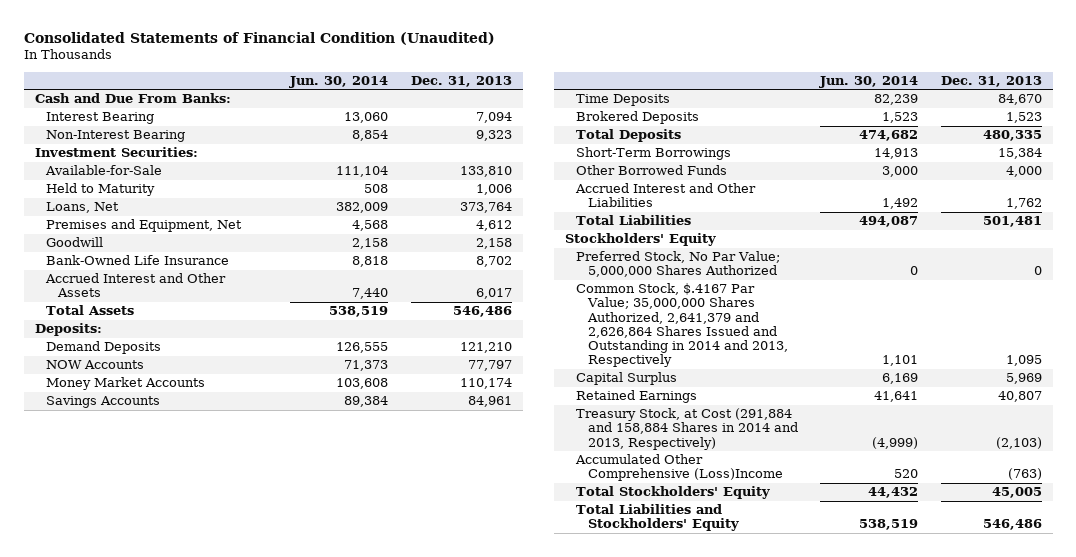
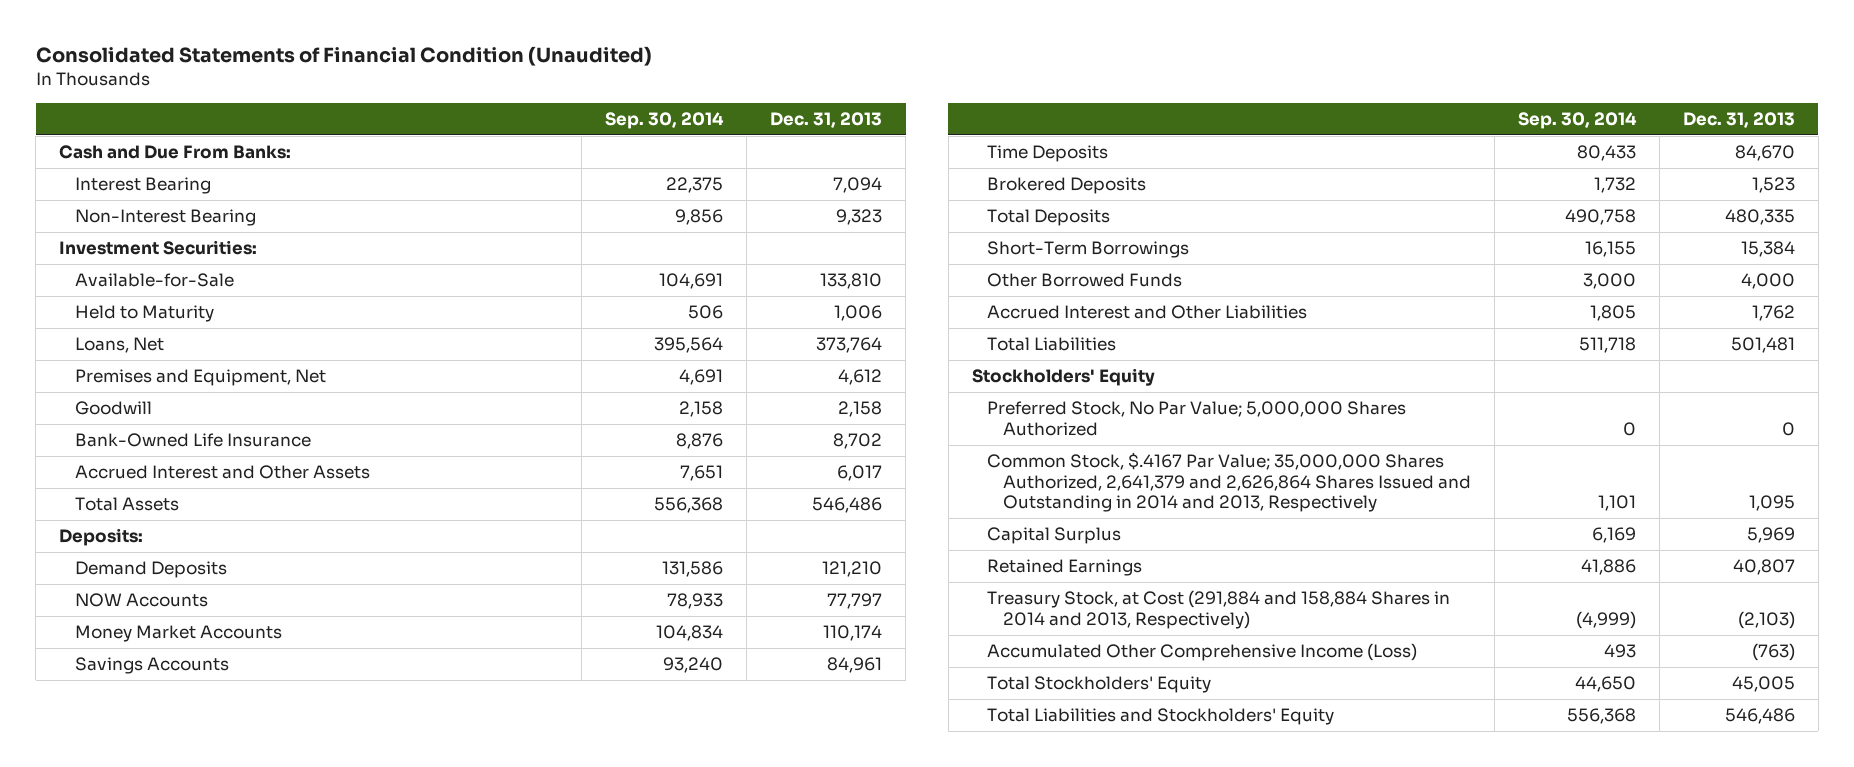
- | Jun. 30, 2014 | Dec. 31, 2013
+ | Sep. 30, 2014 | Dec. 31, 2013
- Accumulated Other Comprehensive (Loss)Income | 520 | (763)
+ Accumulated Other Comprehensive Income (Loss) | 493 | (763)

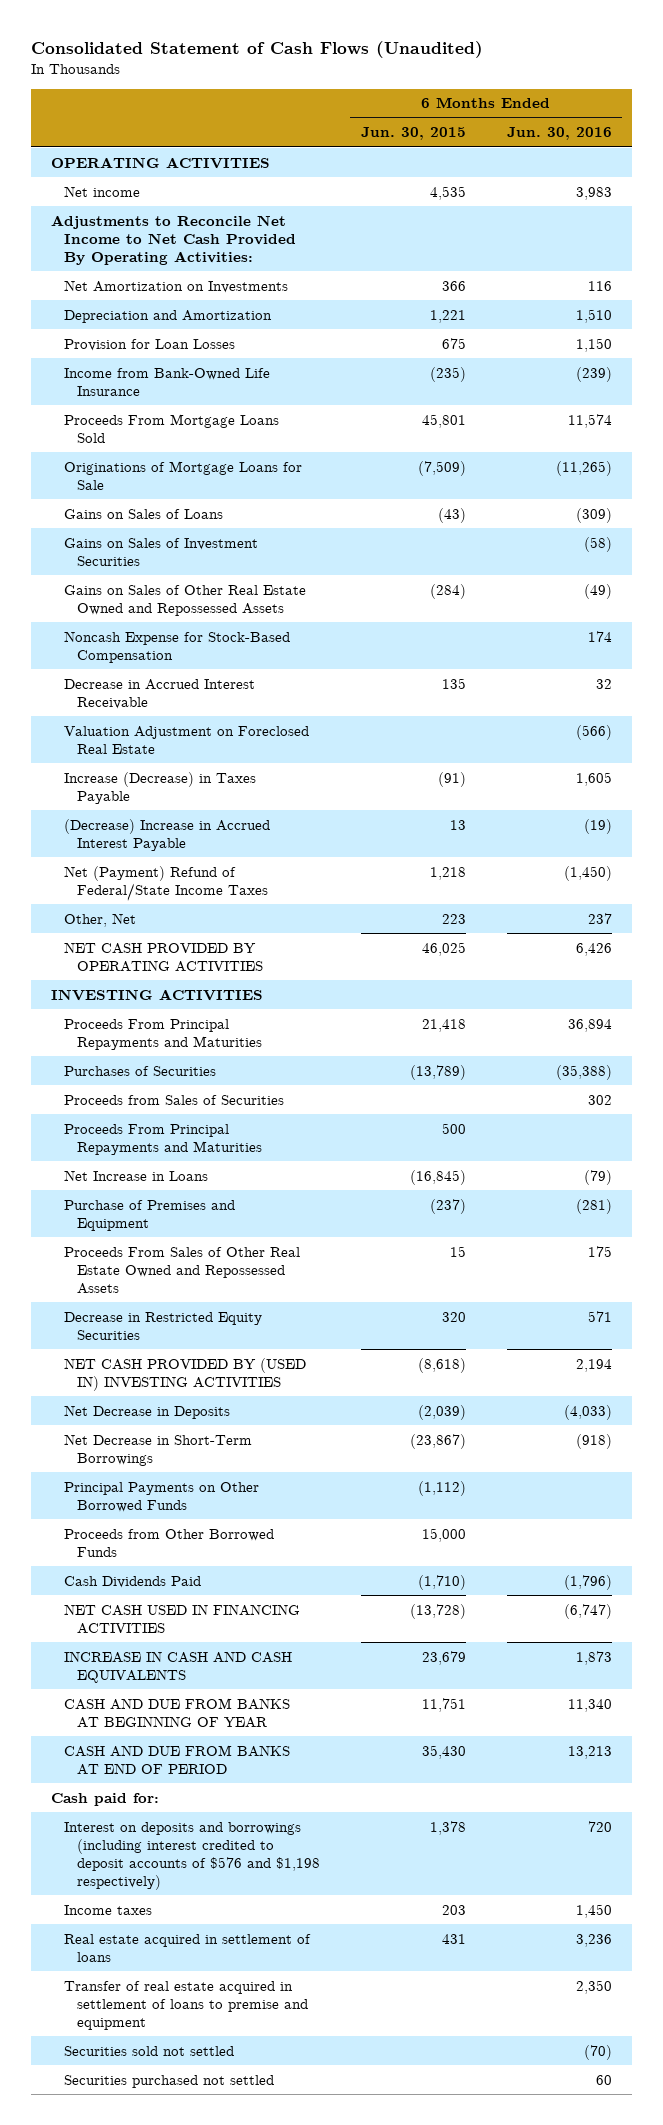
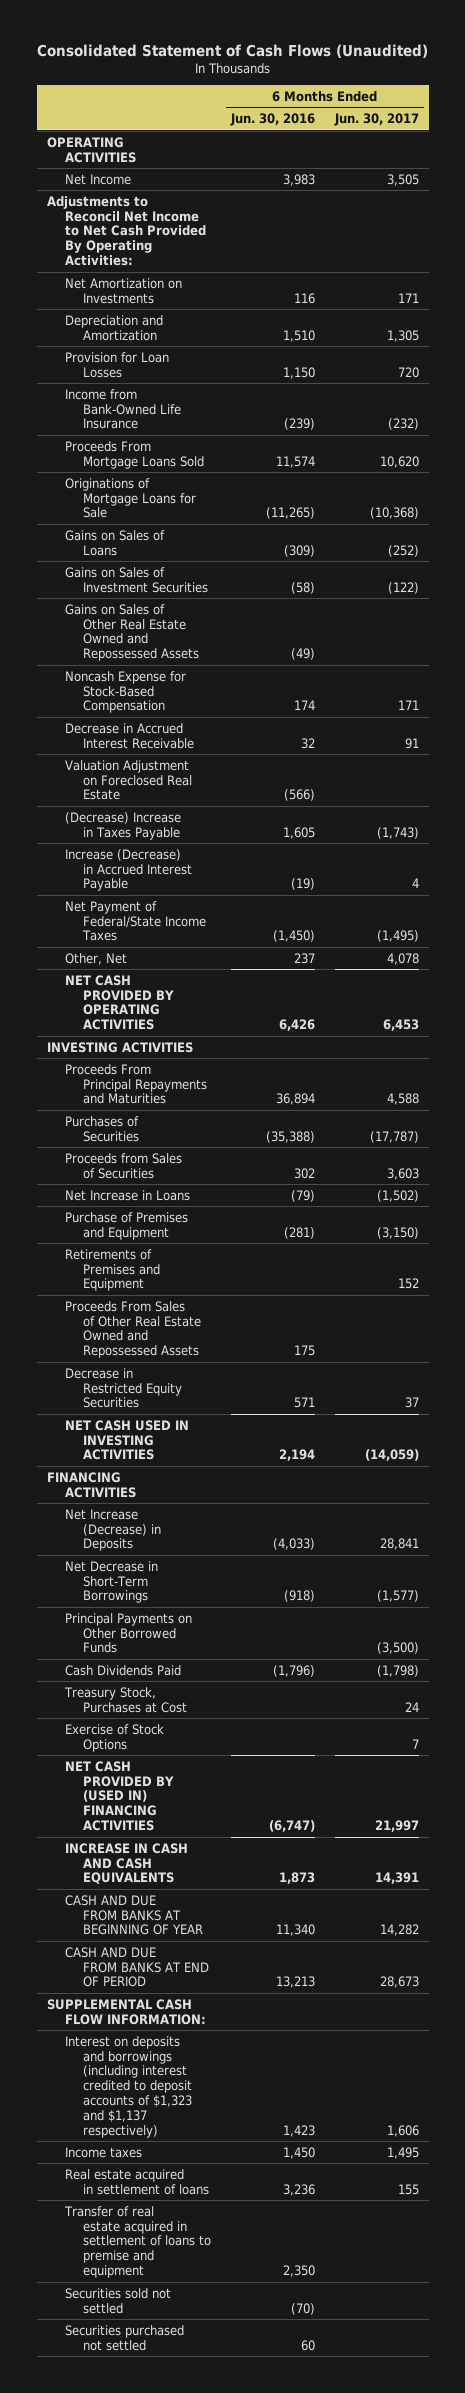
- | 6 Months Ended Jun. 30, 2015 | 6 Months Ended Jun. 30, 2016
+ | 6 Months Ended Jun. 30, 2016 | 6 Months Ended Jun. 30, 2017
- Net income | 4,535 | 3,983
- Adjustments to Reconcile Net Income to Net Cash Provided By Operating Activities:
+ Net Income | 3,983 | 3,505
+ Adjustments to Reconcil Net Income to Net Cash Provided By Operating Activities:
- Increase (Decrease) in Taxes Payable | (91) | 1,605
- (Decrease) Increase in Accrued Interest Payable | 13 | (19)
- Net (Payment) Refund of Federal/State Income Taxes | 1,218 | (1,450)
+ (Decrease) Increase in Taxes Payable | 1,605 | (1,743)
+ Increase (Decrease) in Accrued Interest Payable | (19) | 4
+ Net Payment of Federal/State Income Taxes | (1,450) | (1,495)
- Proceeds From Principal Repayments and Maturities | 500 |
+ Retirements of Premises and Equipment | | 152
- NET CASH PROVIDED BY (USED IN) INVESTING ACTIVITIES | (8,618) | 2,194
- Net Decrease in Deposits | (2,039) | (4,033)
+ NET CASH USED IN INVESTING ACTIVITIES | 2,194 | (14,059)
+ FINANCING ACTIVITIES
+ Net Increase (Decrease) in Deposits | (4,033) | 28,841
- Proceeds from Other Borrowed Funds | 15,000 |
- NET CASH USED IN FINANCING ACTIVITIES | (13,728) | (6,747)
+ Treasury Stock, Purchases at Cost | | 24
+ Exercise of Stock Options | | 7
+ NET CASH PROVIDED BY (USED IN) FINANCING ACTIVITIES | (6,747) | 21,997
- Cash paid for:
- Interest on deposits and borrowings (including interest credited to deposit accounts of $576 and $1,198 respectively) | 1,378 | 720
+ SUPPLEMENTAL CASH FLOW INFORMATION:
+ Interest on deposits and borrowings (including interest credited to deposit accounts of $1,323 and $1,137 respectively) | 1,423 | 1,606

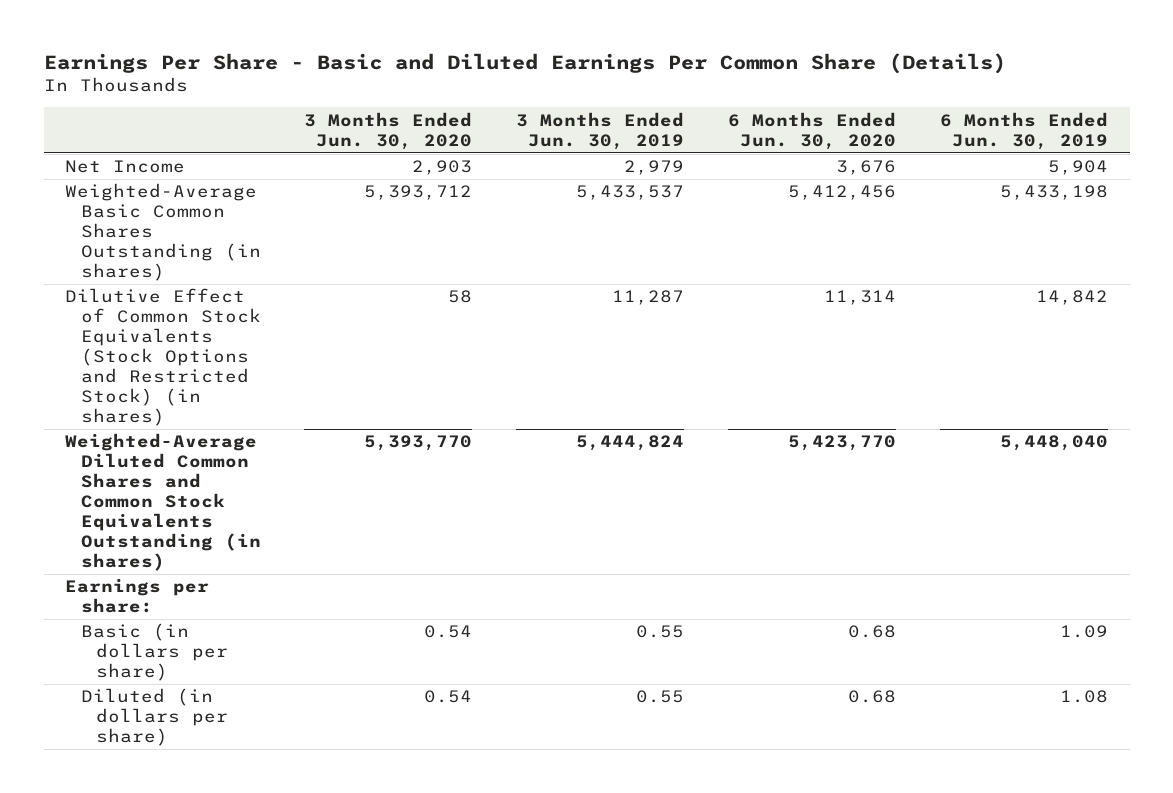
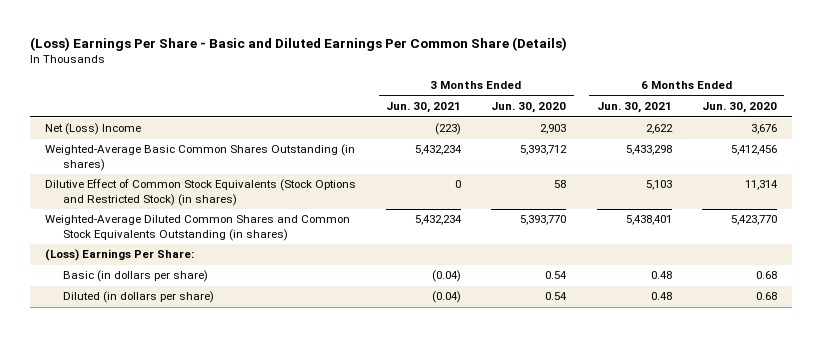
- Earnings Per Share - Basic and Diluted Earnings Per Common Share (Details)
+ (Loss) Earnings Per Share - Basic and Diluted Earnings Per Common Share (Details)
- | 3 Months Ended Jun. 30, 2020 | 3 Months Ended Jun. 30, 2019 | 6 Months Ended Jun. 30, 2020 | 6 Months Ended Jun. 30, 2019
+ | 3 Months Ended Jun. 30, 2021 | 3 Months Ended Jun. 30, 2020 | 6 Months Ended Jun. 30, 2021 | 6 Months Ended Jun. 30, 2020
- Net Income | 2,903 | 2,979 | 3,676 | 5,904
+ Net (Loss) Income | (223) | 2,903 | 2,622 | 3,676
- Earnings per share:
+ (Loss) Earnings Per Share:

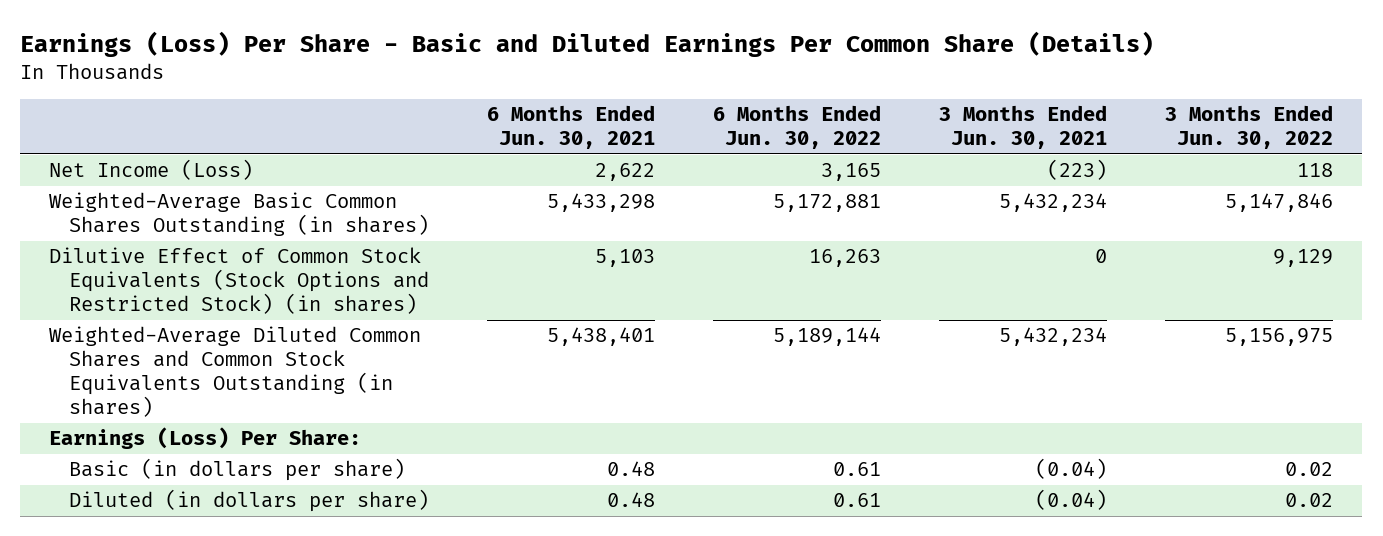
- (Loss) Earnings Per Share - Basic and Diluted Earnings Per Common Share (Details)
+ Earnings (Loss) Per Share - Basic and Diluted Earnings Per Common Share (Details)
- | 3 Months Ended Jun. 30, 2021 | 3 Months Ended Jun. 30, 2020 | 6 Months Ended Jun. 30, 2021 | 6 Months Ended Jun. 30, 2020
+ | 6 Months Ended Jun. 30, 2021 | 6 Months Ended Jun. 30, 2022 | 3 Months Ended Jun. 30, 2021 | 3 Months Ended Jun. 30, 2022
- Net (Loss) Income | (223) | 2,903 | 2,622 | 3,676
+ Net Income (Loss) | 2,622 | 3,165 | (223) | 118
- (Loss) Earnings Per Share:
+ Earnings (Loss) Per Share:

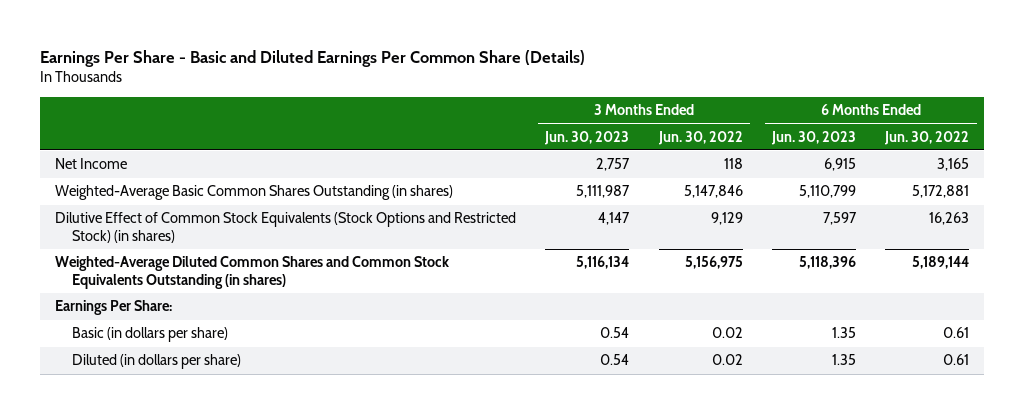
- Earnings (Loss) Per Share - Basic and Diluted Earnings Per Common Share (Details)
+ Earnings Per Share - Basic and Diluted Earnings Per Common Share (Details)
- | 6 Months Ended Jun. 30, 2021 | 6 Months Ended Jun. 30, 2022 | 3 Months Ended Jun. 30, 2021 | 3 Months Ended Jun. 30, 2022
+ | 3 Months Ended Jun. 30, 2023 | 3 Months Ended Jun. 30, 2022 | 6 Months Ended Jun. 30, 2023 | 6 Months Ended Jun. 30, 2022
- Net Income (Loss) | 2,622 | 3,165 | (223) | 118
+ Net Income | 2,757 | 118 | 6,915 | 3,165
- Earnings (Loss) Per Share:
+ Earnings Per Share:

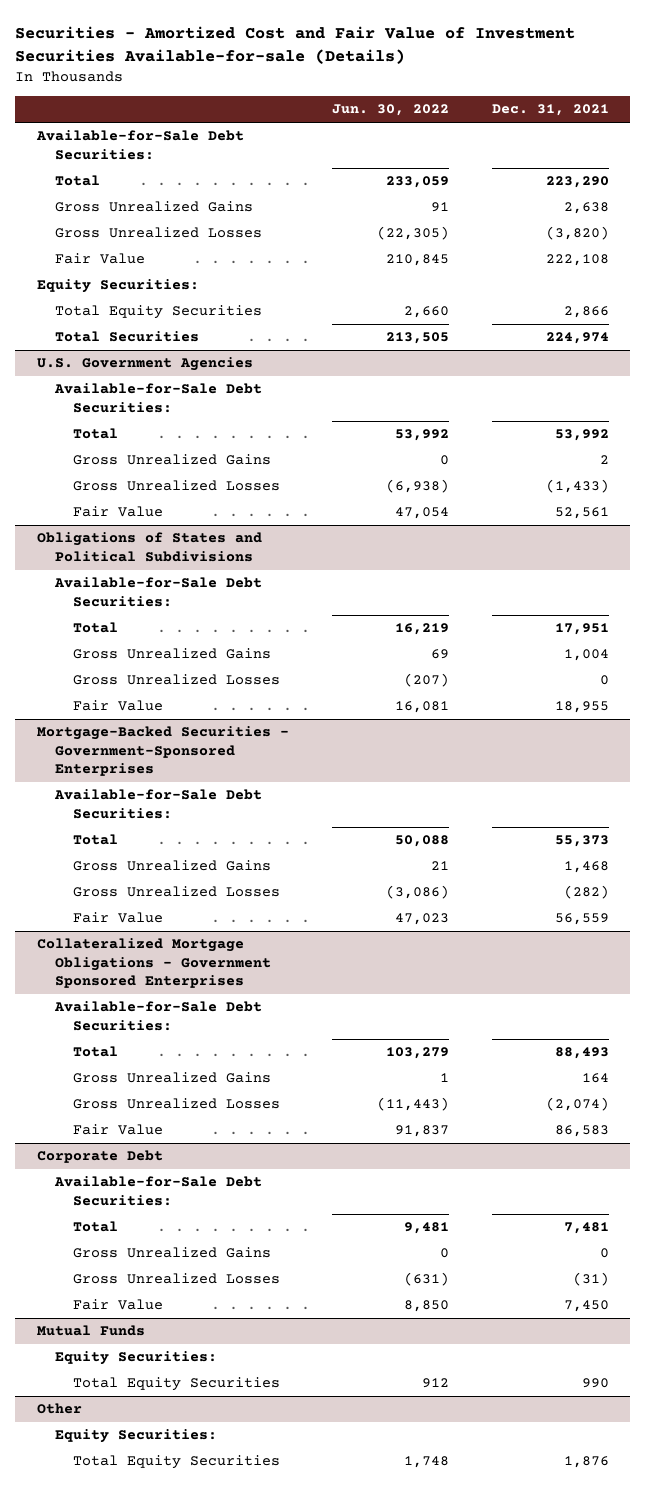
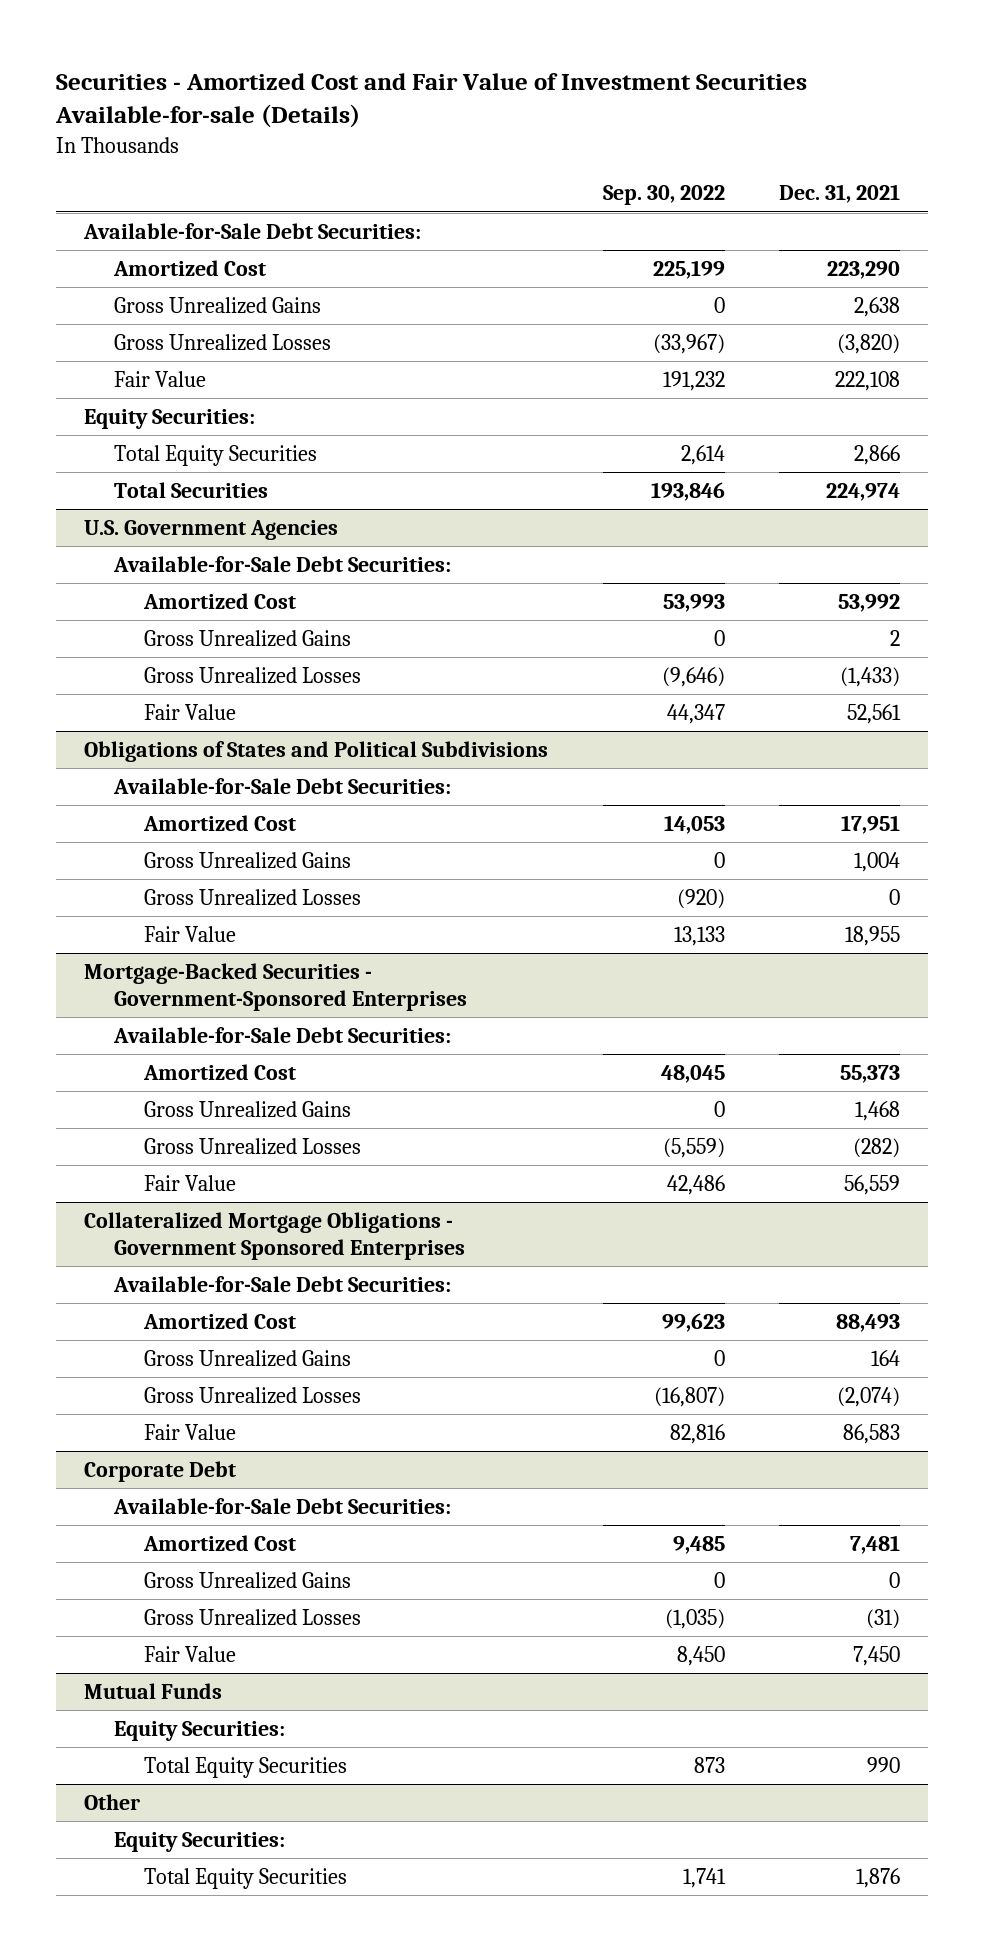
- | Jun. 30, 2022 | Dec. 31, 2021
+ | Sep. 30, 2022 | Dec. 31, 2021
- Total | 233,059 | 223,290
+ Amortized Cost | 225,199 | 223,290
@ U.S. Government Agencies
- Total | 53,992 | 53,992
+ Amortized Cost | 53,993 | 53,992
@ Obligations of States and Political Subdivisions
- Total | 16,219 | 17,951
+ Amortized Cost | 14,053 | 17,951
@ Mortgage-Backed Securities - Government-Sponsored Enterprises
- Total | 50,088 | 55,373
+ Amortized Cost | 48,045 | 55,373
@ Collateralized Mortgage Obligations - Government Sponsored Enterprises
- Total | 103,279 | 88,493
+ Amortized Cost | 99,623 | 88,493
@ Corporate Debt
- Total | 9,481 | 7,481
+ Amortized Cost | 9,485 | 7,481

